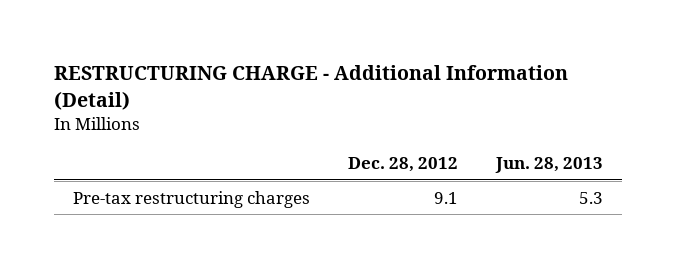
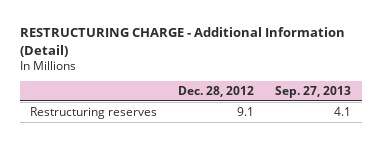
- | Dec. 28, 2012 | Jun. 28, 2013
+ | Dec. 28, 2012 | Sep. 27, 2013
- Pre-tax restructuring charges | 9.1 | 5.3
+ Restructuring reserves | 9.1 | 4.1

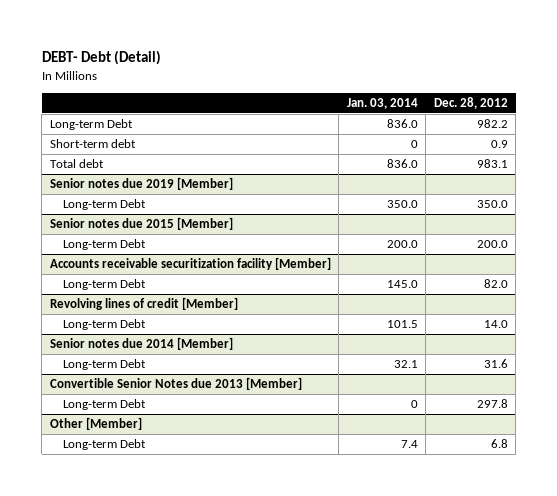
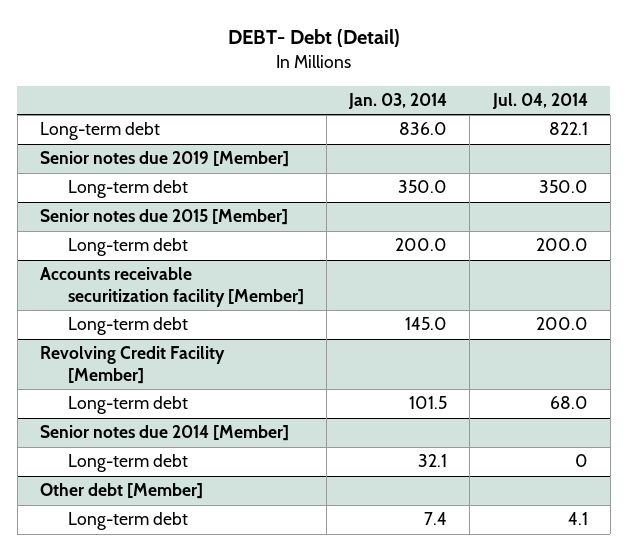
- | Jan. 03, 2014 | Dec. 28, 2012
+ | Jan. 03, 2014 | Jul. 04, 2014
- Long-term Debt | 836.0 | 982.2
- Short-term debt | 0 | 0.9
- Total debt | 836.0 | 983.1
+ Long-term debt | 836.0 | 822.1
@ Senior notes due 2019 [Member]
- Long-term Debt | 350.0 | 350.0
+ Long-term debt | 350.0 | 350.0
@ Senior notes due 2015 [Member]
- Long-term Debt | 200.0 | 200.0
+ Long-term debt | 200.0 | 200.0
@ Accounts receivable securitization facility [Member]
- Long-term Debt | 145.0 | 82.0
- Revolving lines of credit [Member]
- Long-term Debt | 101.5 | 14.0
@ Accounts receivable securitization facility [Member]
+ Long-term debt | 145.0 | 200.0
+ Revolving Credit Facility [Member]
+ Long-term debt | 101.5 | 68.0
@ Senior notes due 2014 [Member]
- Long-term Debt | 32.1 | 31.6
- Convertible Senior Notes due 2013 [Member]
- Long-term Debt | 0 | 297.8
- Other [Member]
- Long-term Debt | 7.4 | 6.8
@ Senior notes due 2014 [Member]
+ Long-term debt | 32.1 | 0
+ Other debt [Member]
+ Long-term debt | 7.4 | 4.1

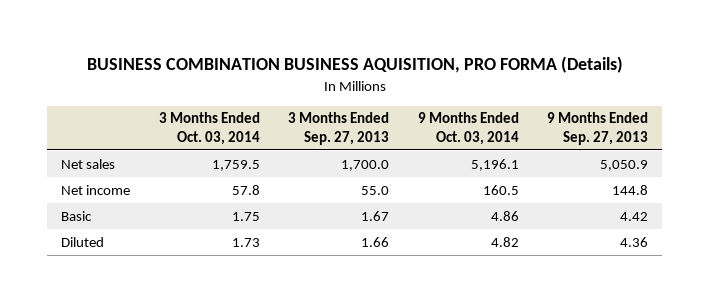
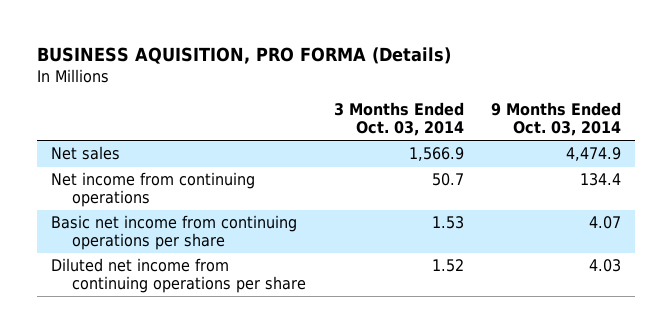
- BUSINESS COMBINATION BUSINESS AQUISITION, PRO FORMA (Details)
+ BUSINESS AQUISITION, PRO FORMA (Details)
- | 3 Months Ended Oct. 03, 2014 | 3 Months Ended Sep. 27, 2013 | 9 Months Ended Oct. 03, 2014 | 9 Months Ended Sep. 27, 2013
+ | 3 Months Ended Oct. 03, 2014 | 9 Months Ended Oct. 03, 2014
- Net sales | 1,759.5 | 1,700.0 | 5,196.1 | 5,050.9
- Net income | 57.8 | 55.0 | 160.5 | 144.8
- Basic | 1.75 | 1.67 | 4.86 | 4.42
- Diluted | 1.73 | 1.66 | 4.82 | 4.36
+ Net sales | 1,566.9 | 4,474.9
+ Net income from continuing operations | 50.7 | 134.4
+ Basic net income from continuing operations per share | 1.53 | 4.07
+ Diluted net income from continuing operations per share | 1.52 | 4.03

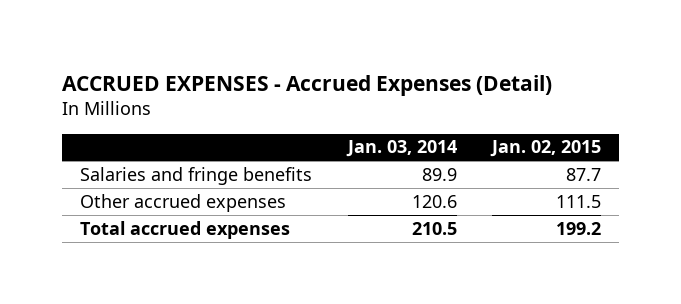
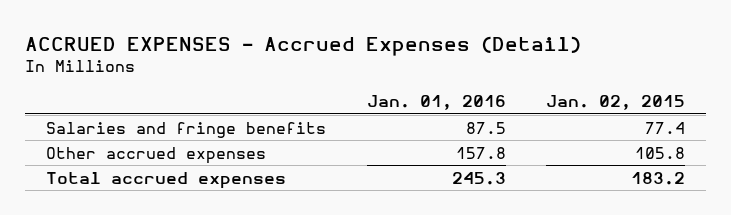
- | Jan. 03, 2014 | Jan. 02, 2015
+ | Jan. 01, 2016 | Jan. 02, 2015
- Salaries and fringe benefits | 89.9 | 87.7
- Other accrued expenses | 120.6 | 111.5
- Total accrued expenses | 210.5 | 199.2
+ Salaries and fringe benefits | 87.5 | 77.4
+ Other accrued expenses | 157.8 | 105.8
+ Total accrued expenses | 245.3 | 183.2

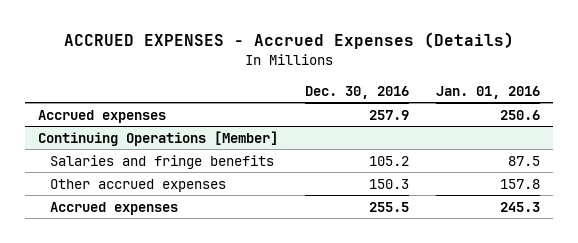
- ACCRUED EXPENSES - Accrued Expenses (Detail)
+ ACCRUED EXPENSES - Accrued Expenses (Details)
- | Jan. 01, 2016 | Jan. 02, 2015
+ | Dec. 30, 2016 | Jan. 01, 2016
+ Accrued expenses | 257.9 | 250.6
+ Continuing Operations [Member]
- Total accrued expenses | 245.3 | 183.2
+ Accrued expenses | 255.5 | 245.3

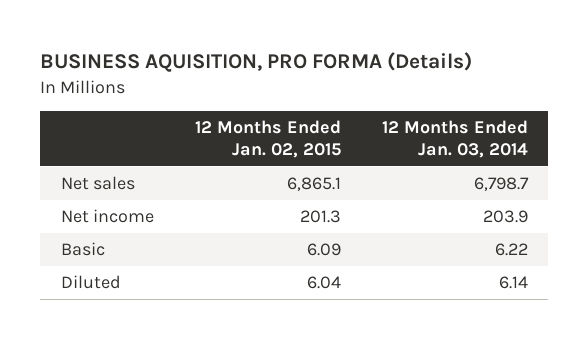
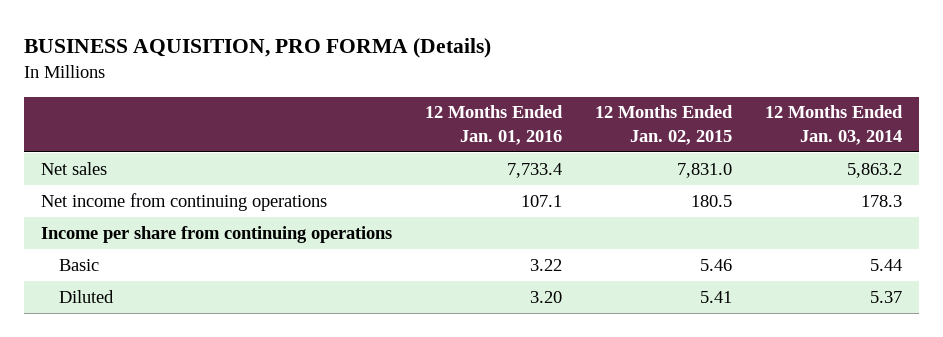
- | 12 Months Ended Jan. 02, 2015 | 12 Months Ended Jan. 03, 2014
+ | 12 Months Ended Jan. 01, 2016 | 12 Months Ended Jan. 02, 2015 | 12 Months Ended Jan. 03, 2014
- Net sales | 6,865.1 | 6,798.7
- Net income | 201.3 | 203.9
- Basic | 6.09 | 6.22
- Diluted | 6.04 | 6.14
+ Net sales | 7,733.4 | 7,831.0 | 5,863.2
+ Net income from continuing operations | 107.1 | 180.5 | 178.3
+ Income per share from continuing operations
+ Basic | 3.22 | 5.46 | 5.44
+ Diluted | 3.20 | 5.41 | 5.37

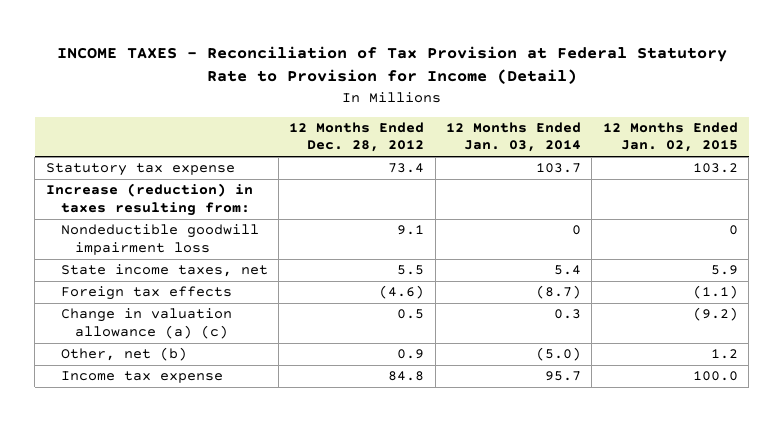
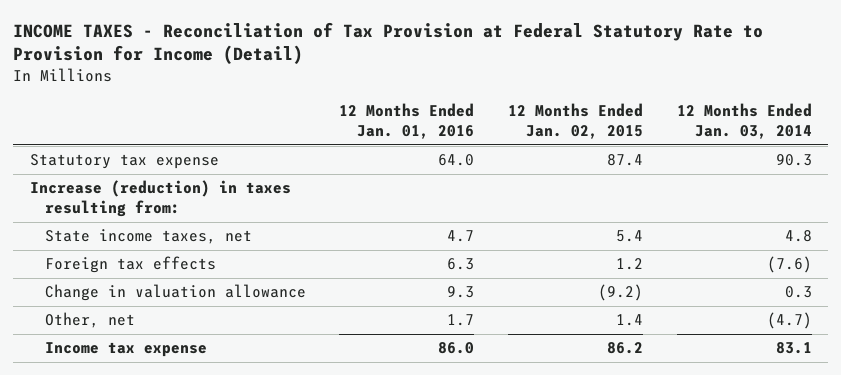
- | 12 Months Ended Dec. 28, 2012 | 12 Months Ended Jan. 03, 2014 | 12 Months Ended Jan. 02, 2015
+ | 12 Months Ended Jan. 01, 2016 | 12 Months Ended Jan. 02, 2015 | 12 Months Ended Jan. 03, 2014
- Statutory tax expense | 73.4 | 103.7 | 103.2
+ Statutory tax expense | 64.0 | 87.4 | 90.3
- Nondeductible goodwill impairment loss | 9.1 | 0 | 0
- State income taxes, net | 5.5 | 5.4 | 5.9
- Foreign tax effects | (4.6) | (8.7) | (1.1)
- Change in valuation allowance (a) (c) | 0.5 | 0.3 | (9.2)
- Other, net (b) | 0.9 | (5.0) | 1.2
- Income tax expense | 84.8 | 95.7 | 100.0
+ State income taxes, net | 4.7 | 5.4 | 4.8
+ Foreign tax effects | 6.3 | 1.2 | (7.6)
+ Change in valuation allowance | 9.3 | (9.2) | 0.3
+ Other, net | 1.7 | 1.4 | (4.7)
+ Income tax expense | 86.0 | 86.2 | 83.1

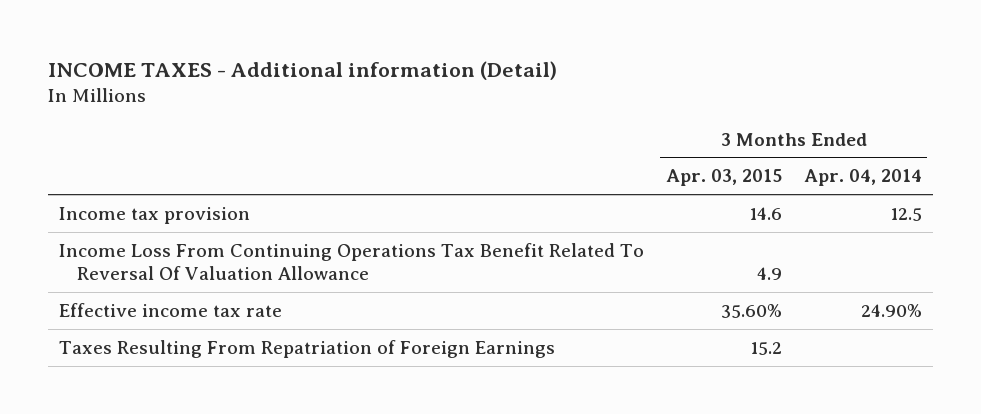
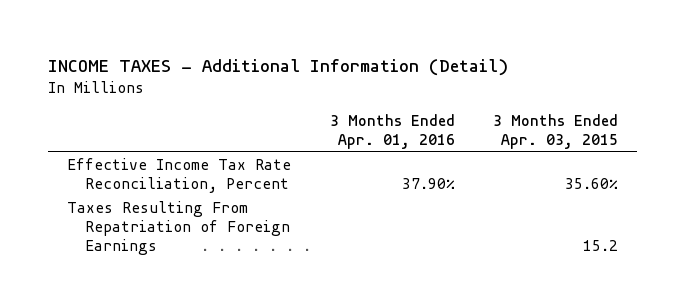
- INCOME TAXES - Additional information (Detail)
+ INCOME TAXES - Additional Information (Detail)
- | 3 Months Ended Apr. 03, 2015 | 3 Months Ended Apr. 04, 2014
+ | 3 Months Ended Apr. 01, 2016 | 3 Months Ended Apr. 03, 2015
- Income tax provision | 14.6 | 12.5
- Income Loss From Continuing Operations Tax Benefit Related To Reversal Of Valuation Allowance | 4.9 |
- Effective income tax rate | 35.60% | 24.90%
+ Effective Income Tax Rate Reconciliation, Percent | 37.90% | 35.60%

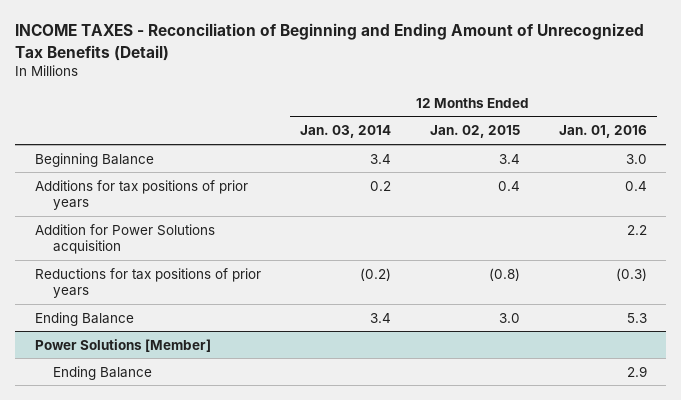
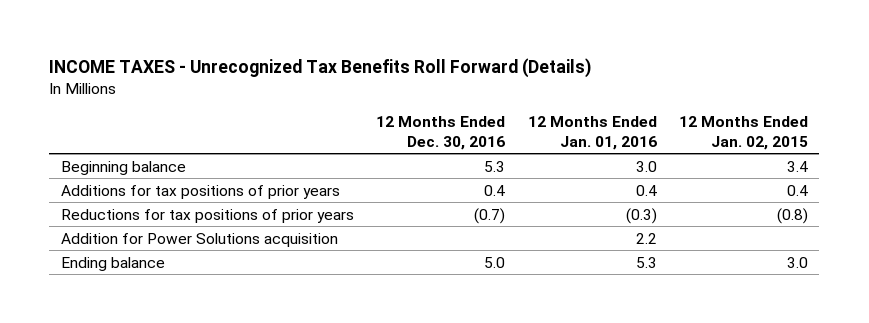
- INCOME TAXES - Reconciliation of Beginning and Ending Amount of Unrecognized Tax Benefits (Detail)
+ INCOME TAXES - Unrecognized Tax Benefits Roll Forward (Details)
- | 12 Months Ended Jan. 03, 2014 | 12 Months Ended Jan. 02, 2015 | 12 Months Ended Jan. 01, 2016
+ | 12 Months Ended Dec. 30, 2016 | 12 Months Ended Jan. 01, 2016 | 12 Months Ended Jan. 02, 2015
- Beginning Balance | 3.4 | 3.4 | 3.0
+ Beginning balance | 5.3 | 3.0 | 3.4
- Ending Balance | 3.4 | 3.0 | 5.3
- Power Solutions [Member]
- Ending Balance | | | 2.9
moved down: Addition for Power Solutions acquisition | | 2.2 |
+ Ending balance | 5.0 | 5.3 | 3.0

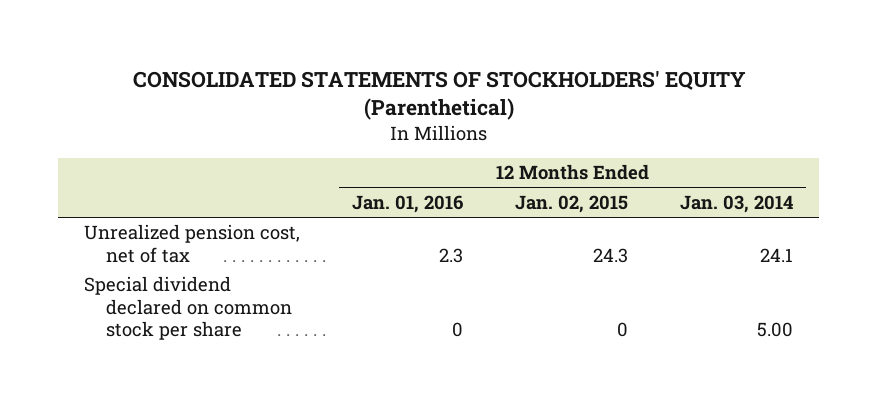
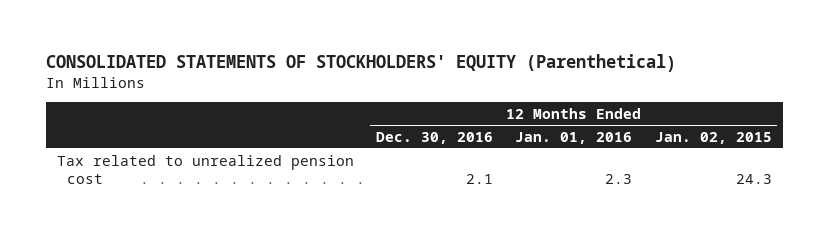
- | 12 Months Ended Jan. 01, 2016 | 12 Months Ended Jan. 02, 2015 | 12 Months Ended Jan. 03, 2014
+ | 12 Months Ended Dec. 30, 2016 | 12 Months Ended Jan. 01, 2016 | 12 Months Ended Jan. 02, 2015
- Unrealized pension cost, net of tax | 2.3 | 24.3 | 24.1
- Special dividend declared on common stock per share | 0 | 0 | 5.00
+ Tax related to unrealized pension cost | 2.1 | 2.3 | 24.3

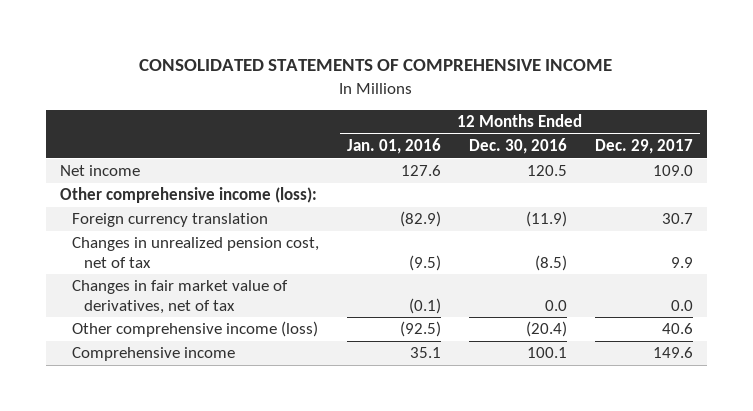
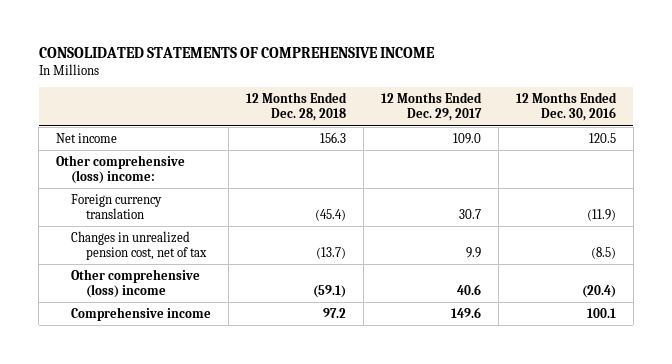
- | 12 Months Ended Jan. 01, 2016 | 12 Months Ended Dec. 30, 2016 | 12 Months Ended Dec. 29, 2017
+ | 12 Months Ended Dec. 28, 2018 | 12 Months Ended Dec. 29, 2017 | 12 Months Ended Dec. 30, 2016
- Other comprehensive income (loss):
+ Other comprehensive (loss) income:
- Changes in fair market value of derivatives, net of tax | (0.1) | 0.0 | 0.0
- Other comprehensive income (loss) | (92.5) | (20.4) | 40.6
+ Other comprehensive (loss) income | (59.1) | 40.6 | (20.4)

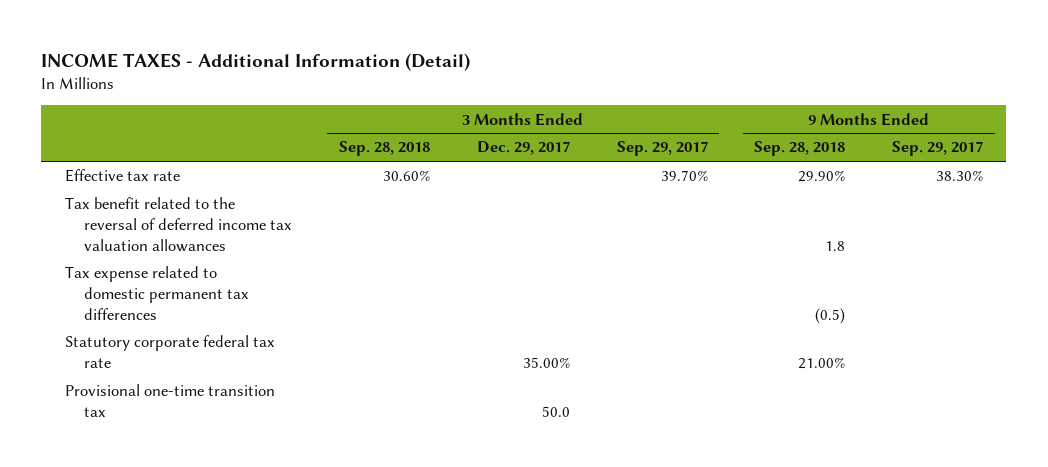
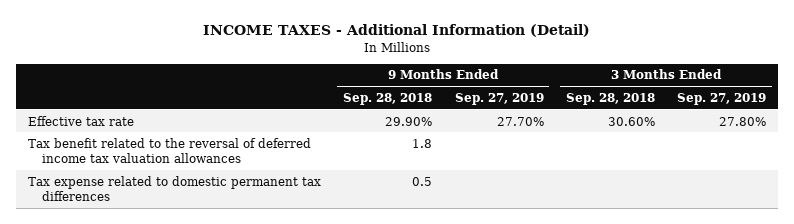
- | 3 Months Ended Sep. 28, 2018 | 3 Months Ended Dec. 29, 2017 | 3 Months Ended Sep. 29, 2017 | 9 Months Ended Sep. 28, 2018 | 9 Months Ended Sep. 29, 2017
+ | 9 Months Ended Sep. 28, 2018 | 9 Months Ended Sep. 27, 2019 | 3 Months Ended Sep. 28, 2018 | 3 Months Ended Sep. 27, 2019
- Tax expense related to domestic permanent tax differences | | | | (0.5) |
- Statutory corporate federal tax rate | | 35.00% | | 21.00% |
- Provisional one-time transition tax | | 50.0 | | |
+ Tax expense related to domestic permanent tax differences | 0.5 | | |

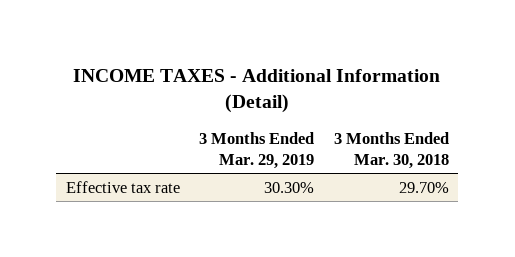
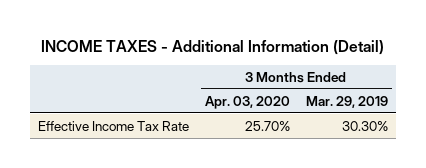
- | 3 Months Ended Mar. 29, 2019 | 3 Months Ended Mar. 30, 2018
+ | 3 Months Ended Apr. 03, 2020 | 3 Months Ended Mar. 29, 2019
- Effective tax rate | 30.30% | 29.70%
+ Effective Income Tax Rate | 25.70% | 30.30%

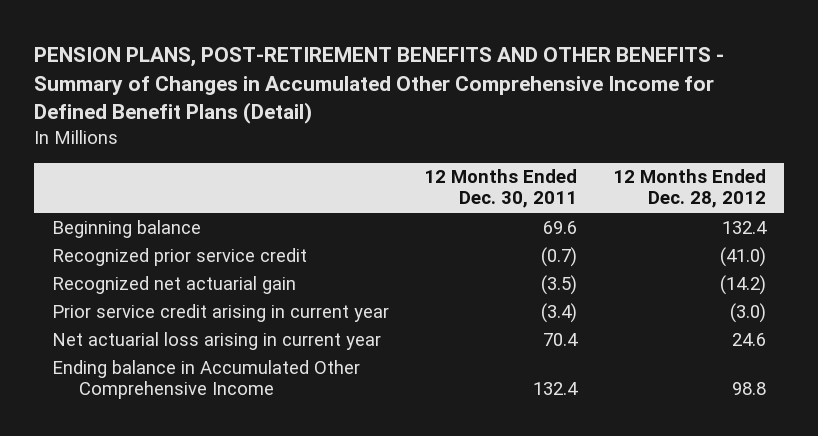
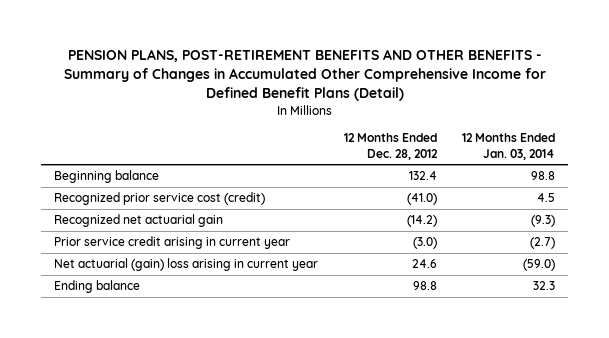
- | 12 Months Ended Dec. 30, 2011 | 12 Months Ended Dec. 28, 2012
+ | 12 Months Ended Dec. 28, 2012 | 12 Months Ended Jan. 03, 2014
- Recognized prior service credit | (0.7) | (41.0)
+ Recognized prior service cost (credit) | (41.0) | 4.5
- Net actuarial loss arising in current year | 70.4 | 24.6
- Ending balance in Accumulated Other Comprehensive Income | 132.4 | 98.8
+ Net actuarial (gain) loss arising in current year | 24.6 | (59.0)
+ Ending balance | 98.8 | 32.3

